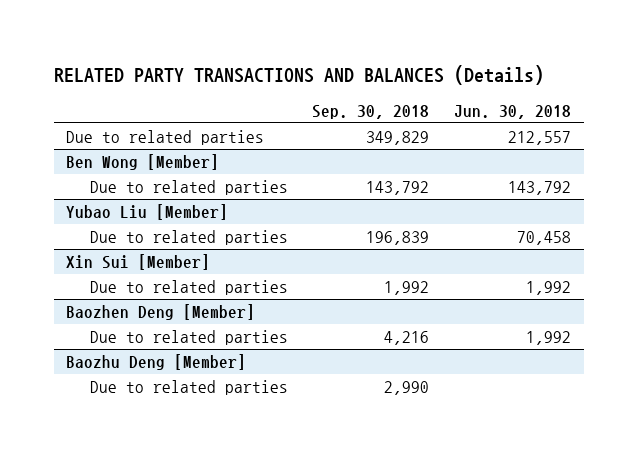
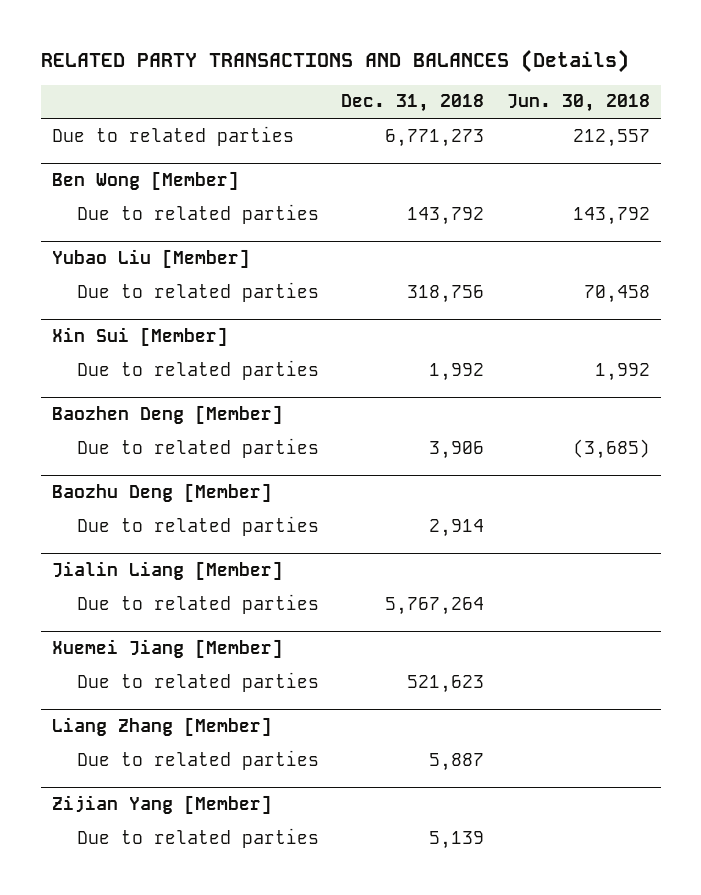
- | Sep. 30, 2018 | Jun. 30, 2018
+ | Dec. 31, 2018 | Jun. 30, 2018
@ Baozhen Deng [Member]
- Due to related parties | 4,216 | 1,992
+ Due to related parties | 3,906 | (3,685)
+ Jialin Liang [Member]
+ Due to related parties | 5,767,264 |
+ Xuemei Jiang [Member]
+ Due to related parties | 521,623 |
+ Liang Zhang [Member]
+ Due to related parties | 5,887 |
+ Zijian Yang [Member]
+ Due to related parties | 5,139 |

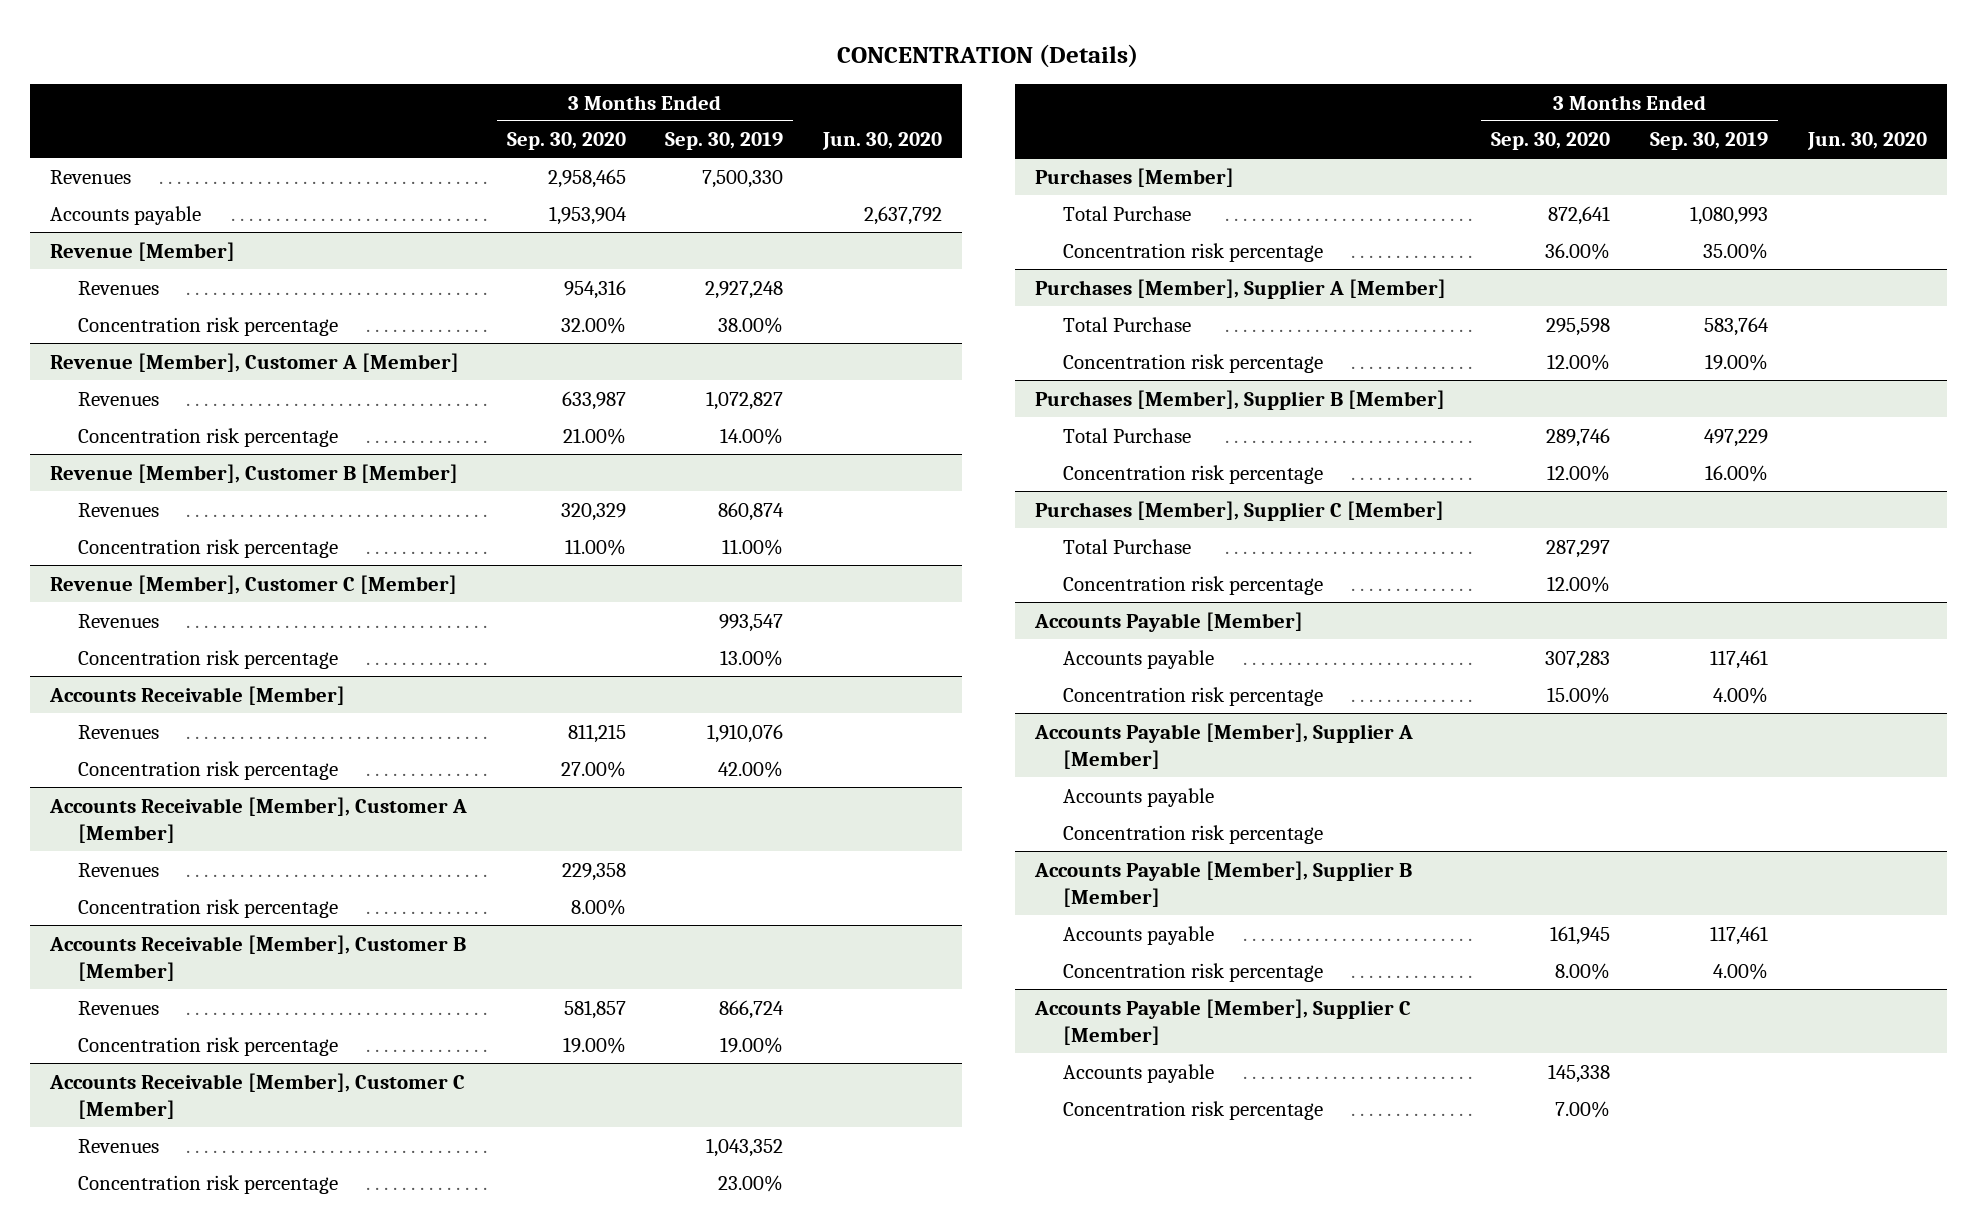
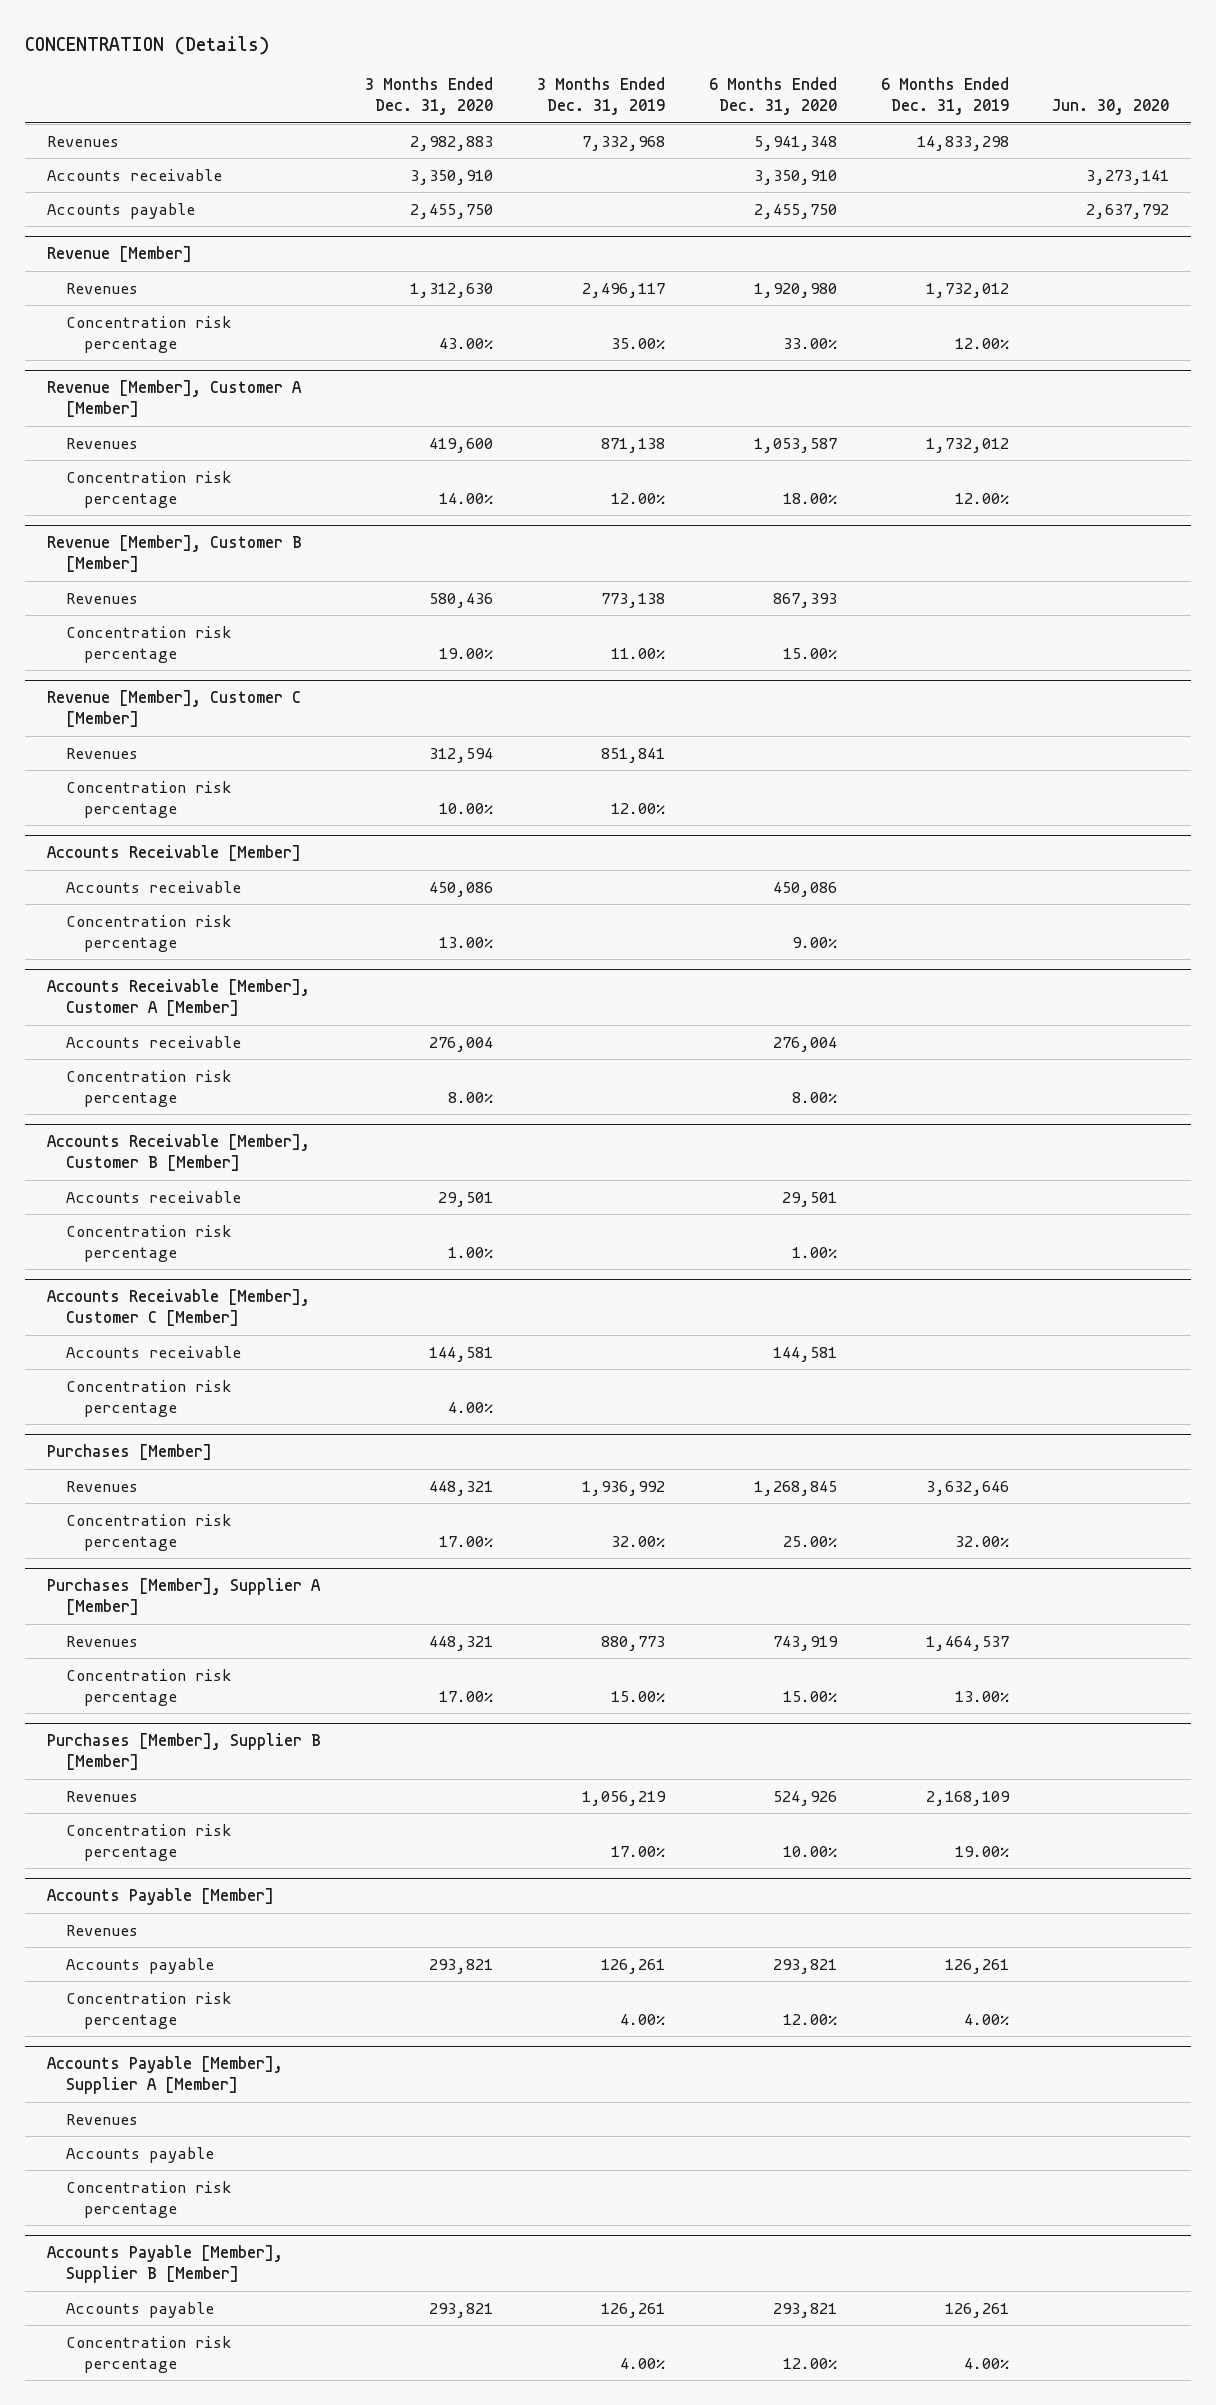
- | 3 Months Ended Sep. 30, 2020 | 3 Months Ended Sep. 30, 2019 | Jun. 30, 2020
+ | 3 Months Ended Dec. 31, 2020 | 3 Months Ended Dec. 31, 2019 | 6 Months Ended Dec. 31, 2020 | 6 Months Ended Dec. 31, 2019 | Jun. 30, 2020
+ Accounts receivable | 3,350,910 | | 3,350,910 | | 3,273,141
@ Accounts Receivable [Member]
- Revenues | 811,215 | 1,910,076 |
+ Accounts receivable | 450,086 | | 450,086 | |
@ Accounts Receivable [Member], Customer A [Member]
- Revenues | 229,358 | |
+ Accounts receivable | 276,004 | | 276,004 | |
@ Accounts Receivable [Member], Customer B [Member]
- Revenues | 581,857 | 866,724 |
+ Accounts receivable | 29,501 | | 29,501 | |
@ Accounts Receivable [Member], Customer C [Member]
- Revenues | | 1,043,352 |
+ Accounts receivable | 144,581 | | 144,581 | |
@ Purchases [Member]
- Total Purchase | 872,641 | 1,080,993 |
+ Revenues | 448,321 | 1,936,992 | 1,268,845 | 3,632,646 |
@ Purchases [Member], Supplier A [Member]
- Total Purchase | 295,598 | 583,764 |
+ Revenues | 448,321 | 880,773 | 743,919 | 1,464,537 |
@ Purchases [Member], Supplier B [Member]
- Total Purchase | 289,746 | 497,229 |
+ Revenues | | 1,056,219 | 524,926 | 2,168,109 |
- Purchases [Member], Supplier C [Member]
- Total Purchase | 287,297 | |
- Concentration risk percentage | 12.00% | |
@ Accounts Payable [Member]
+ Revenues
@ Accounts Payable [Member], Supplier A [Member]
+ Revenues
- Accounts Payable [Member], Supplier C [Member]
- Accounts payable | 145,338 | |
- Concentration risk percentage | 7.00% | |

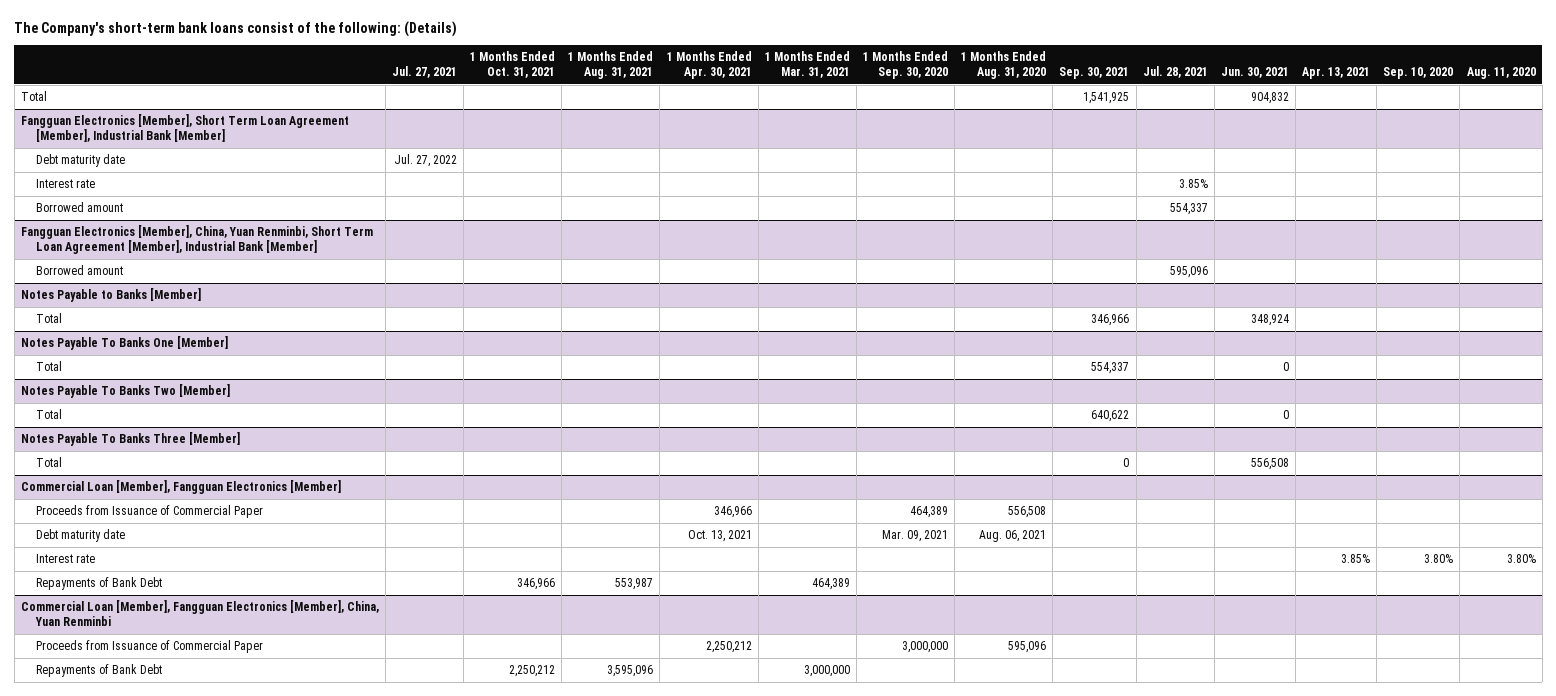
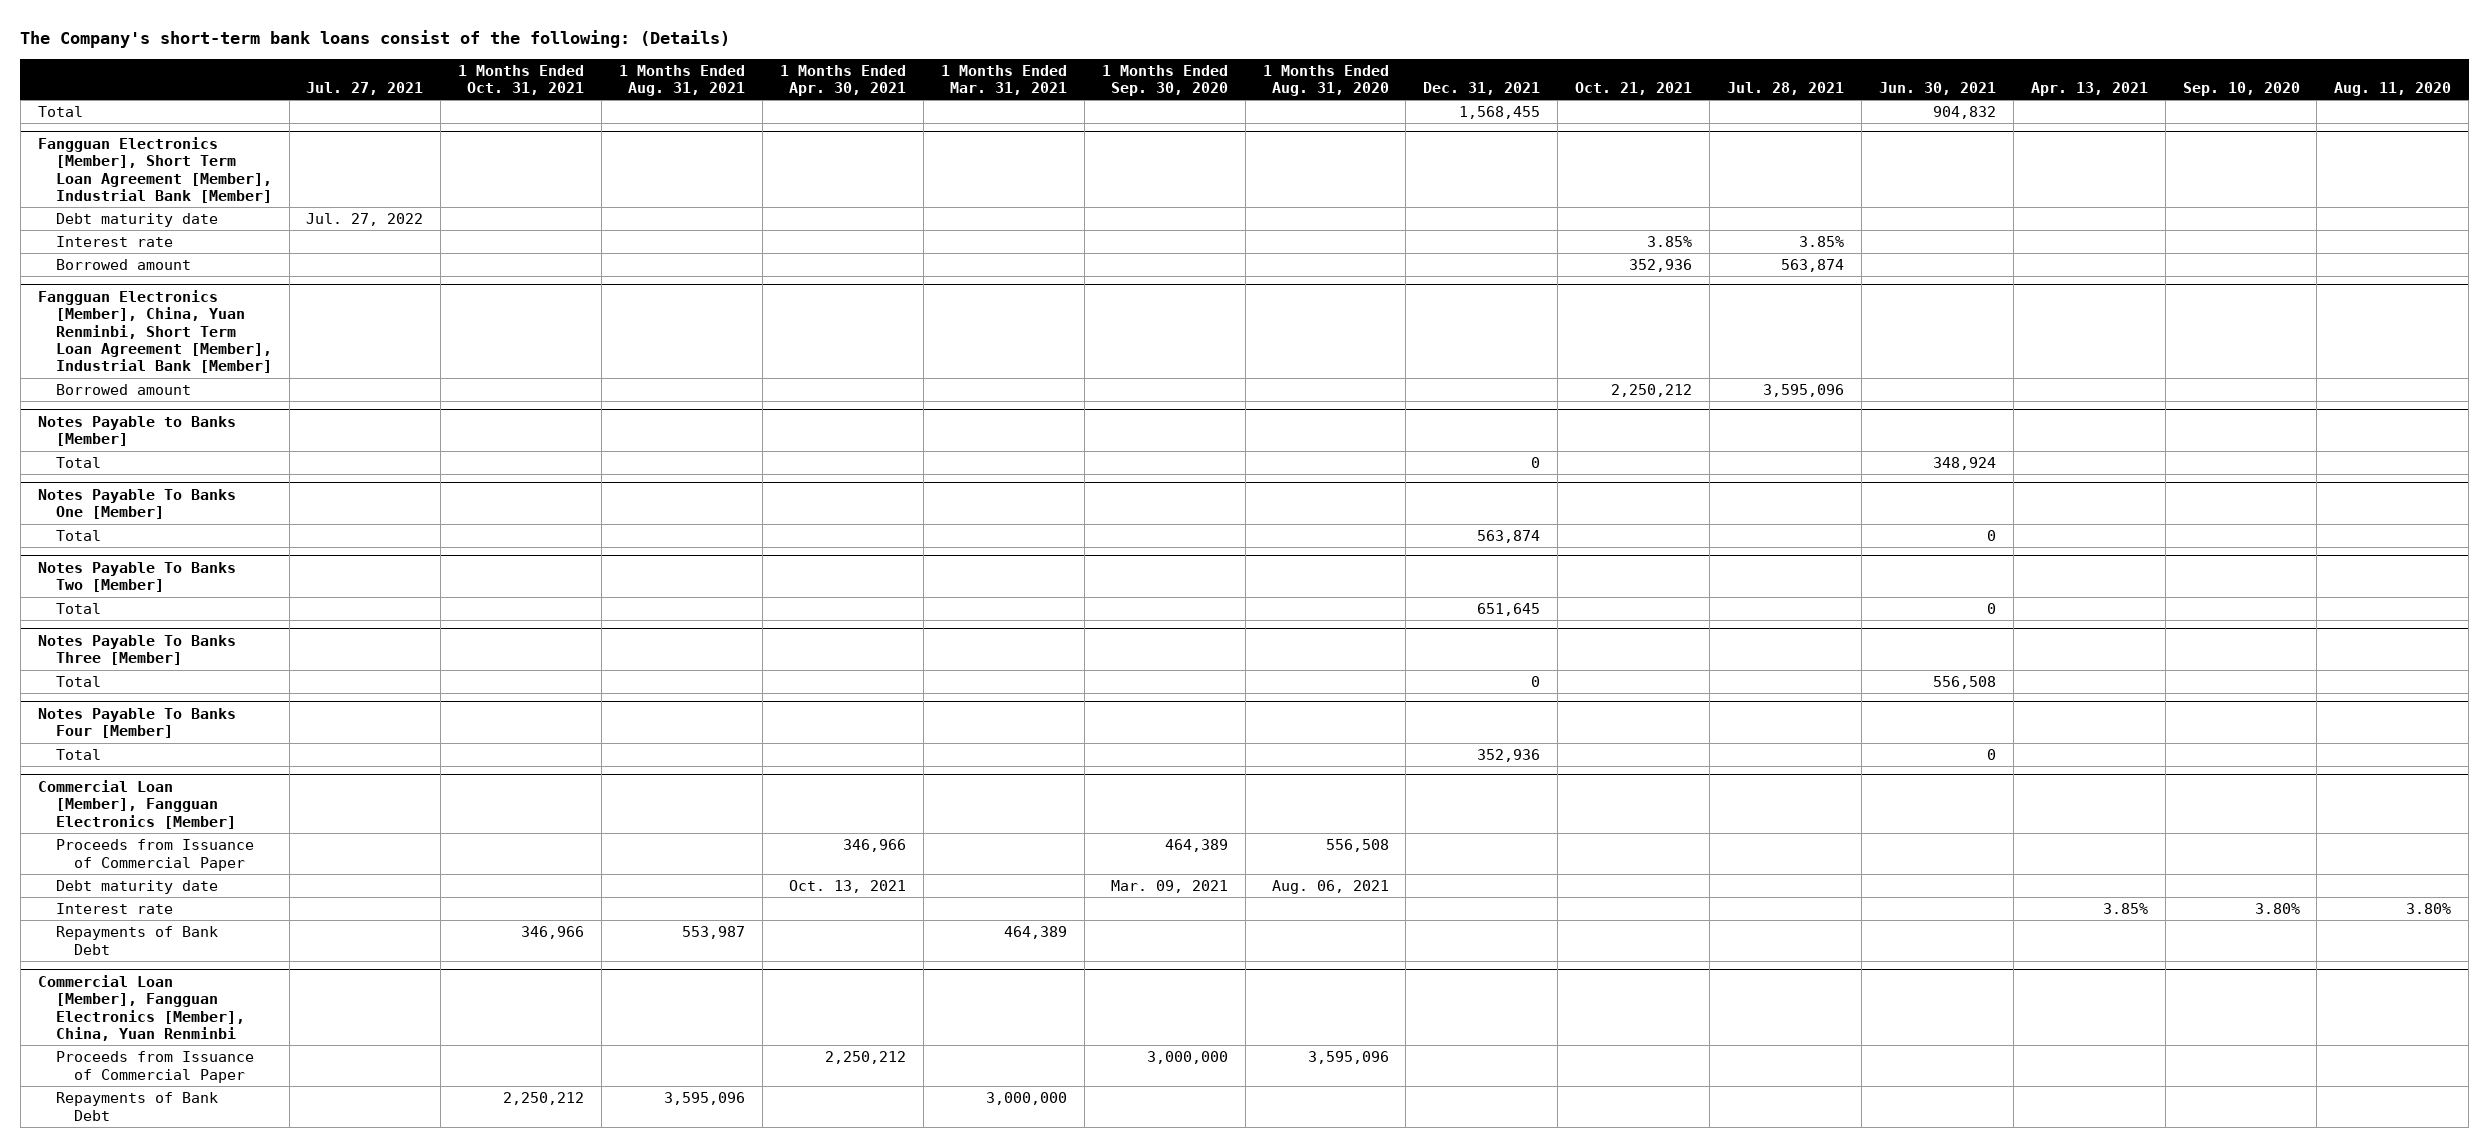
- | Jul. 27, 2021 | 1 Months Ended Oct. 31, 2021 | 1 Months Ended Aug. 31, 2021 | 1 Months Ended Apr. 30, 2021 | 1 Months Ended Mar. 31, 2021 | 1 Months Ended Sep. 30, 2020 | 1 Months Ended Aug. 31, 2020 | Sep. 30, 2021 | Jul. 28, 2021 | Jun. 30, 2021 | Apr. 13, 2021 | Sep. 10, 2020 | Aug. 11, 2020
+ | Jul. 27, 2021 | 1 Months Ended Oct. 31, 2021 | 1 Months Ended Aug. 31, 2021 | 1 Months Ended Apr. 30, 2021 | 1 Months Ended Mar. 31, 2021 | 1 Months Ended Sep. 30, 2020 | 1 Months Ended Aug. 31, 2020 | Dec. 31, 2021 | Oct. 21, 2021 | Jul. 28, 2021 | Jun. 30, 2021 | Apr. 13, 2021 | Sep. 10, 2020 | Aug. 11, 2020
@ Fangguan Electronics [Member], Short Term Loan Agreement [Member], Industrial Bank [Member]
- Borrowed amount | | | | | | | | | 554,337 | | | |
+ Borrowed amount | | | | | | | | | 352,936 | 563,874 | | | |
@ Fangguan Electronics [Member], China, Yuan Renminbi, Short Term Loan Agreement [Member], Industrial Bank [Member]
- Borrowed amount | | | | | | | | | 595,096 | | | |
+ Borrowed amount | | | | | | | | | 2,250,212 | 3,595,096 | | | |
+ Notes Payable To Banks Four [Member]
+ Total | | | | | | | | 352,936 | | | 0 | | |
@ Commercial Loan [Member], Fangguan Electronics [Member], China, Yuan Renminbi
- Proceeds from Issuance of Commercial Paper | | | | 2,250,212 | | 3,000,000 | 595,096 | | | | | |
+ Proceeds from Issuance of Commercial Paper | | | | 2,250,212 | | 3,000,000 | 3,595,096 | | | | | | |

